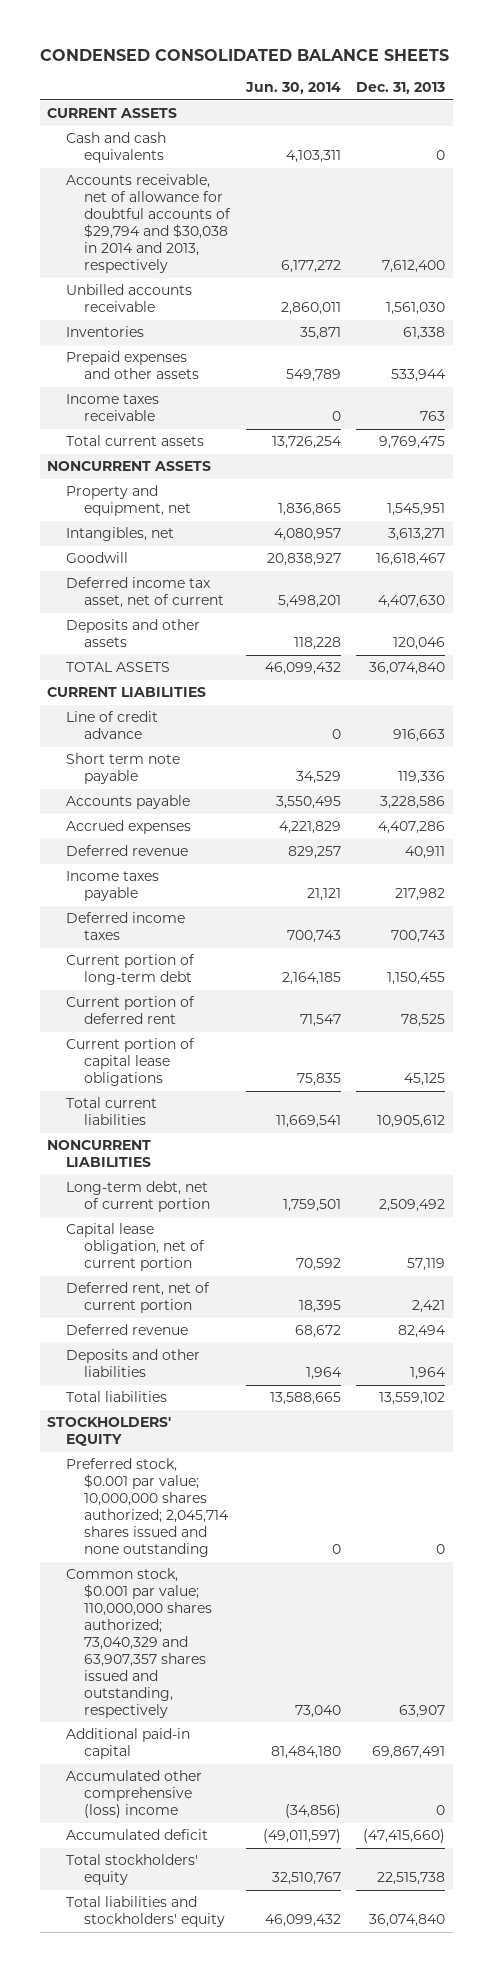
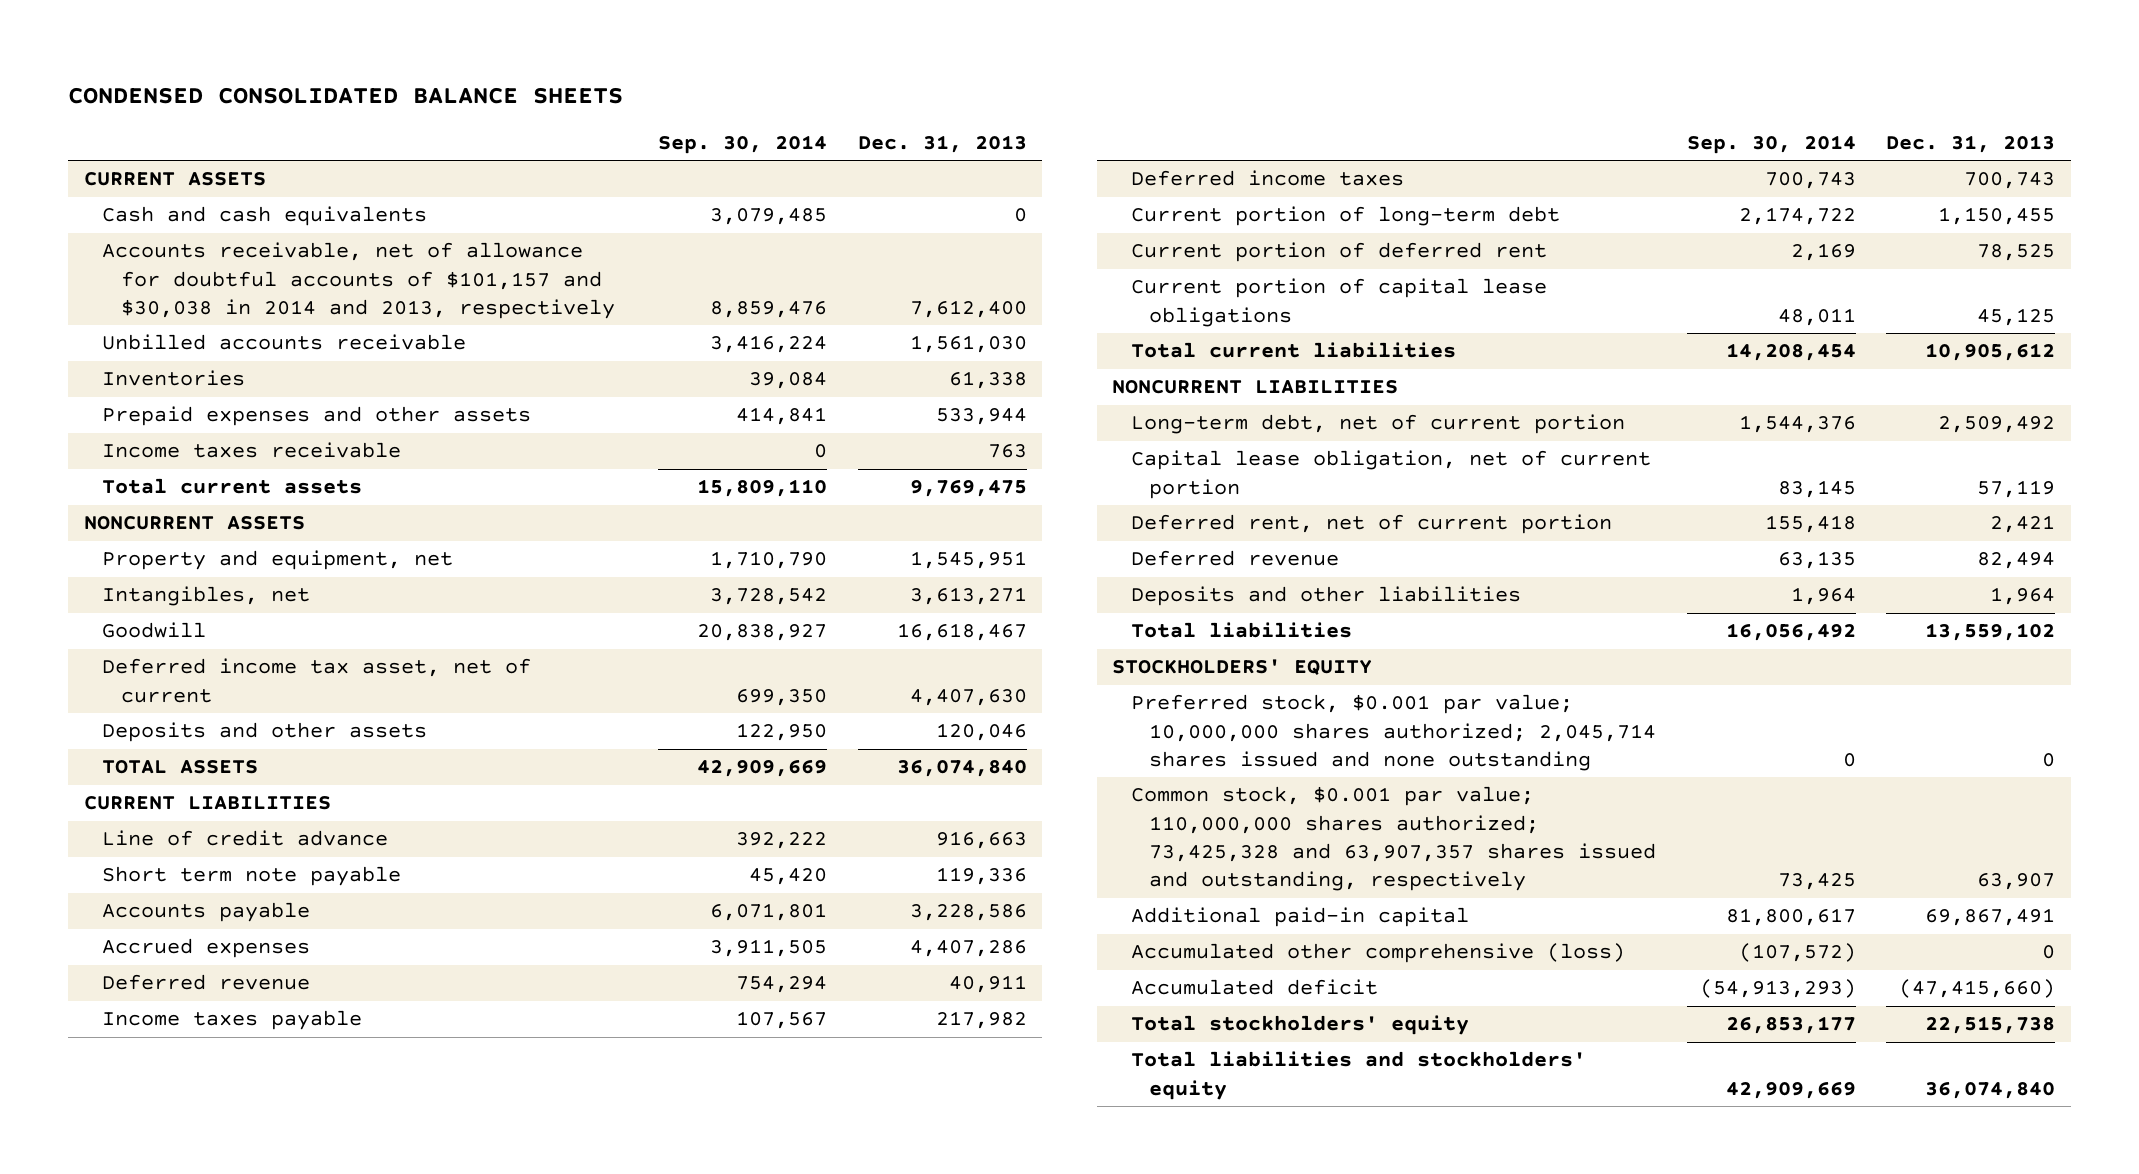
- | Jun. 30, 2014 | Dec. 31, 2013
+ | Sep. 30, 2014 | Dec. 31, 2013
- Accounts receivable, net of allowance for doubtful accounts of $29,794 and $30,038 in 2014 and 2013, respectively | 6,177,272 | 7,612,400
+ Accounts receivable, net of allowance for doubtful accounts of $101,157 and $30,038 in 2014 and 2013, respectively | 8,859,476 | 7,612,400
- Common stock, $0.001 par value; 110,000,000 shares authorized; 73,040,329 and 63,907,357 shares issued and outstanding, respectively | 73,040 | 63,907
+ Common stock, $0.001 par value; 110,000,000 shares authorized; 73,425,328 and 63,907,357 shares issued and outstanding, respectively | 73,425 | 63,907
- Accumulated other comprehensive (loss) income | (34,856) | 0
+ Accumulated other comprehensive (loss) | (107,572) | 0

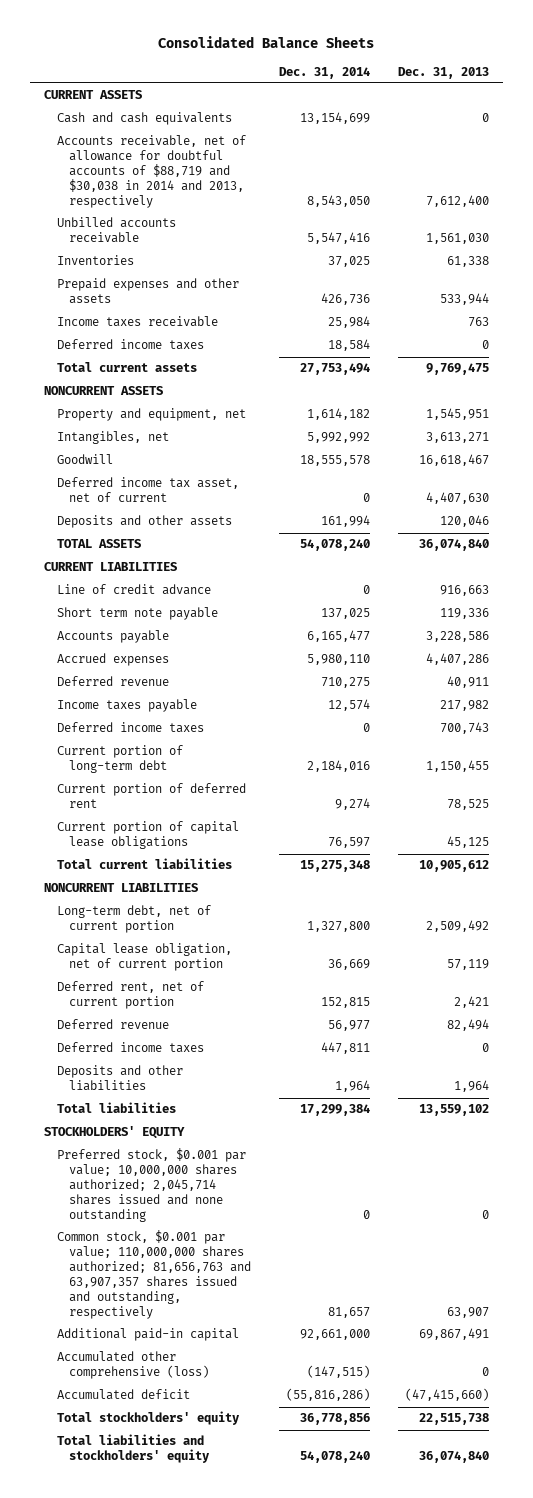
- CONDENSED CONSOLIDATED BALANCE SHEETS
+ Consolidated Balance Sheets
- | Sep. 30, 2014 | Dec. 31, 2013
+ | Dec. 31, 2014 | Dec. 31, 2013
- Accounts receivable, net of allowance for doubtful accounts of $101,157 and $30,038 in 2014 and 2013, respectively | 8,859,476 | 7,612,400
+ Accounts receivable, net of allowance for doubtful accounts of $88,719 and $30,038 in 2014 and 2013, respectively | 8,543,050 | 7,612,400
+ Deferred income taxes | 18,584 | 0
+ Deferred income taxes | 447,811 | 0
- Common stock, $0.001 par value; 110,000,000 shares authorized; 73,425,328 and 63,907,357 shares issued and outstanding, respectively | 73,425 | 63,907
+ Common stock, $0.001 par value; 110,000,000 shares authorized; 81,656,763 and 63,907,357 shares issued and outstanding, respectively | 81,657 | 63,907

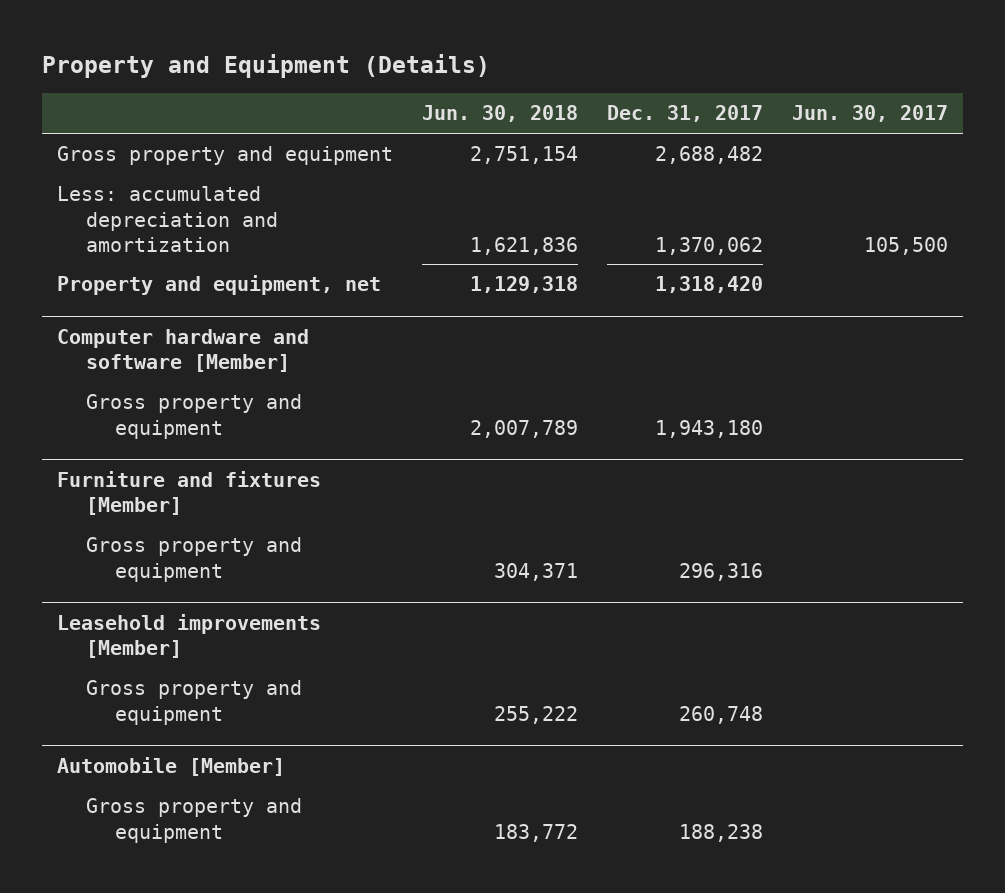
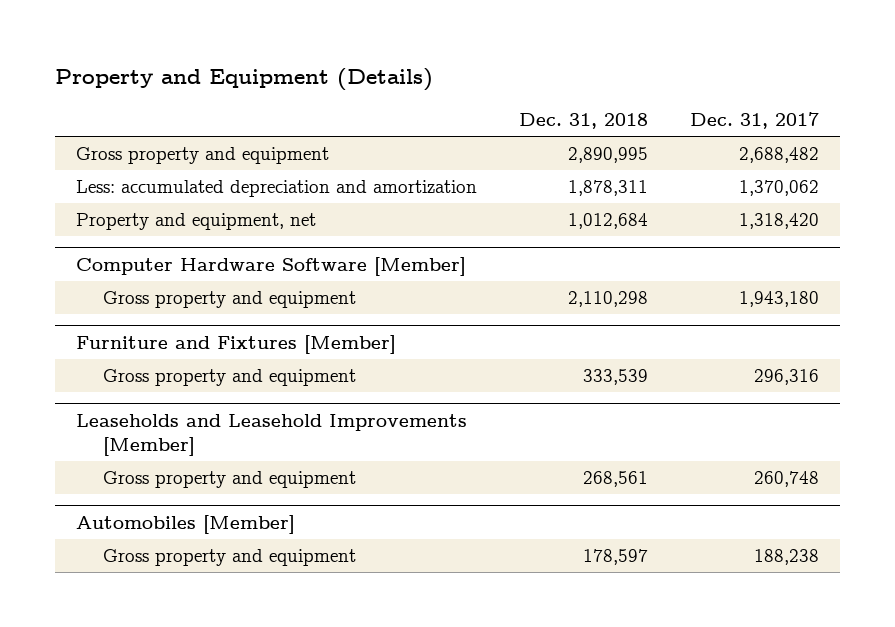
- | Jun. 30, 2018 | Dec. 31, 2017 | Jun. 30, 2017
+ | Dec. 31, 2018 | Dec. 31, 2017
- Computer hardware and software [Member]
+ Computer Hardware Software [Member]
- Furniture and fixtures [Member]
+ Furniture and Fixtures [Member]
- Leasehold improvements [Member]
+ Leaseholds and Leasehold Improvements [Member]
- Automobile [Member]
+ Automobiles [Member]

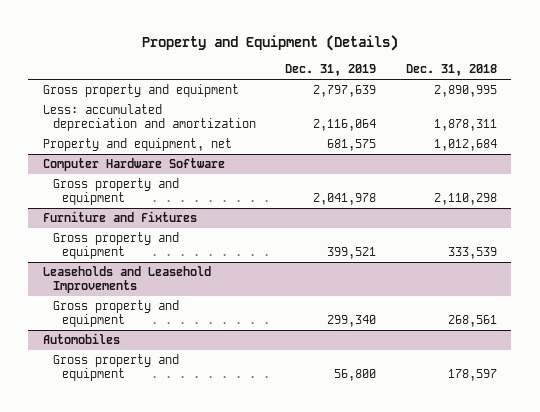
- | Dec. 31, 2018 | Dec. 31, 2017
+ | Dec. 31, 2019 | Dec. 31, 2018
- Computer Hardware Software [Member]
+ Computer Hardware Software
- Furniture and Fixtures [Member]
+ Furniture and Fixtures
- Leaseholds and Leasehold Improvements [Member]
+ Leaseholds and Leasehold Improvements
- Automobiles [Member]
+ Automobiles

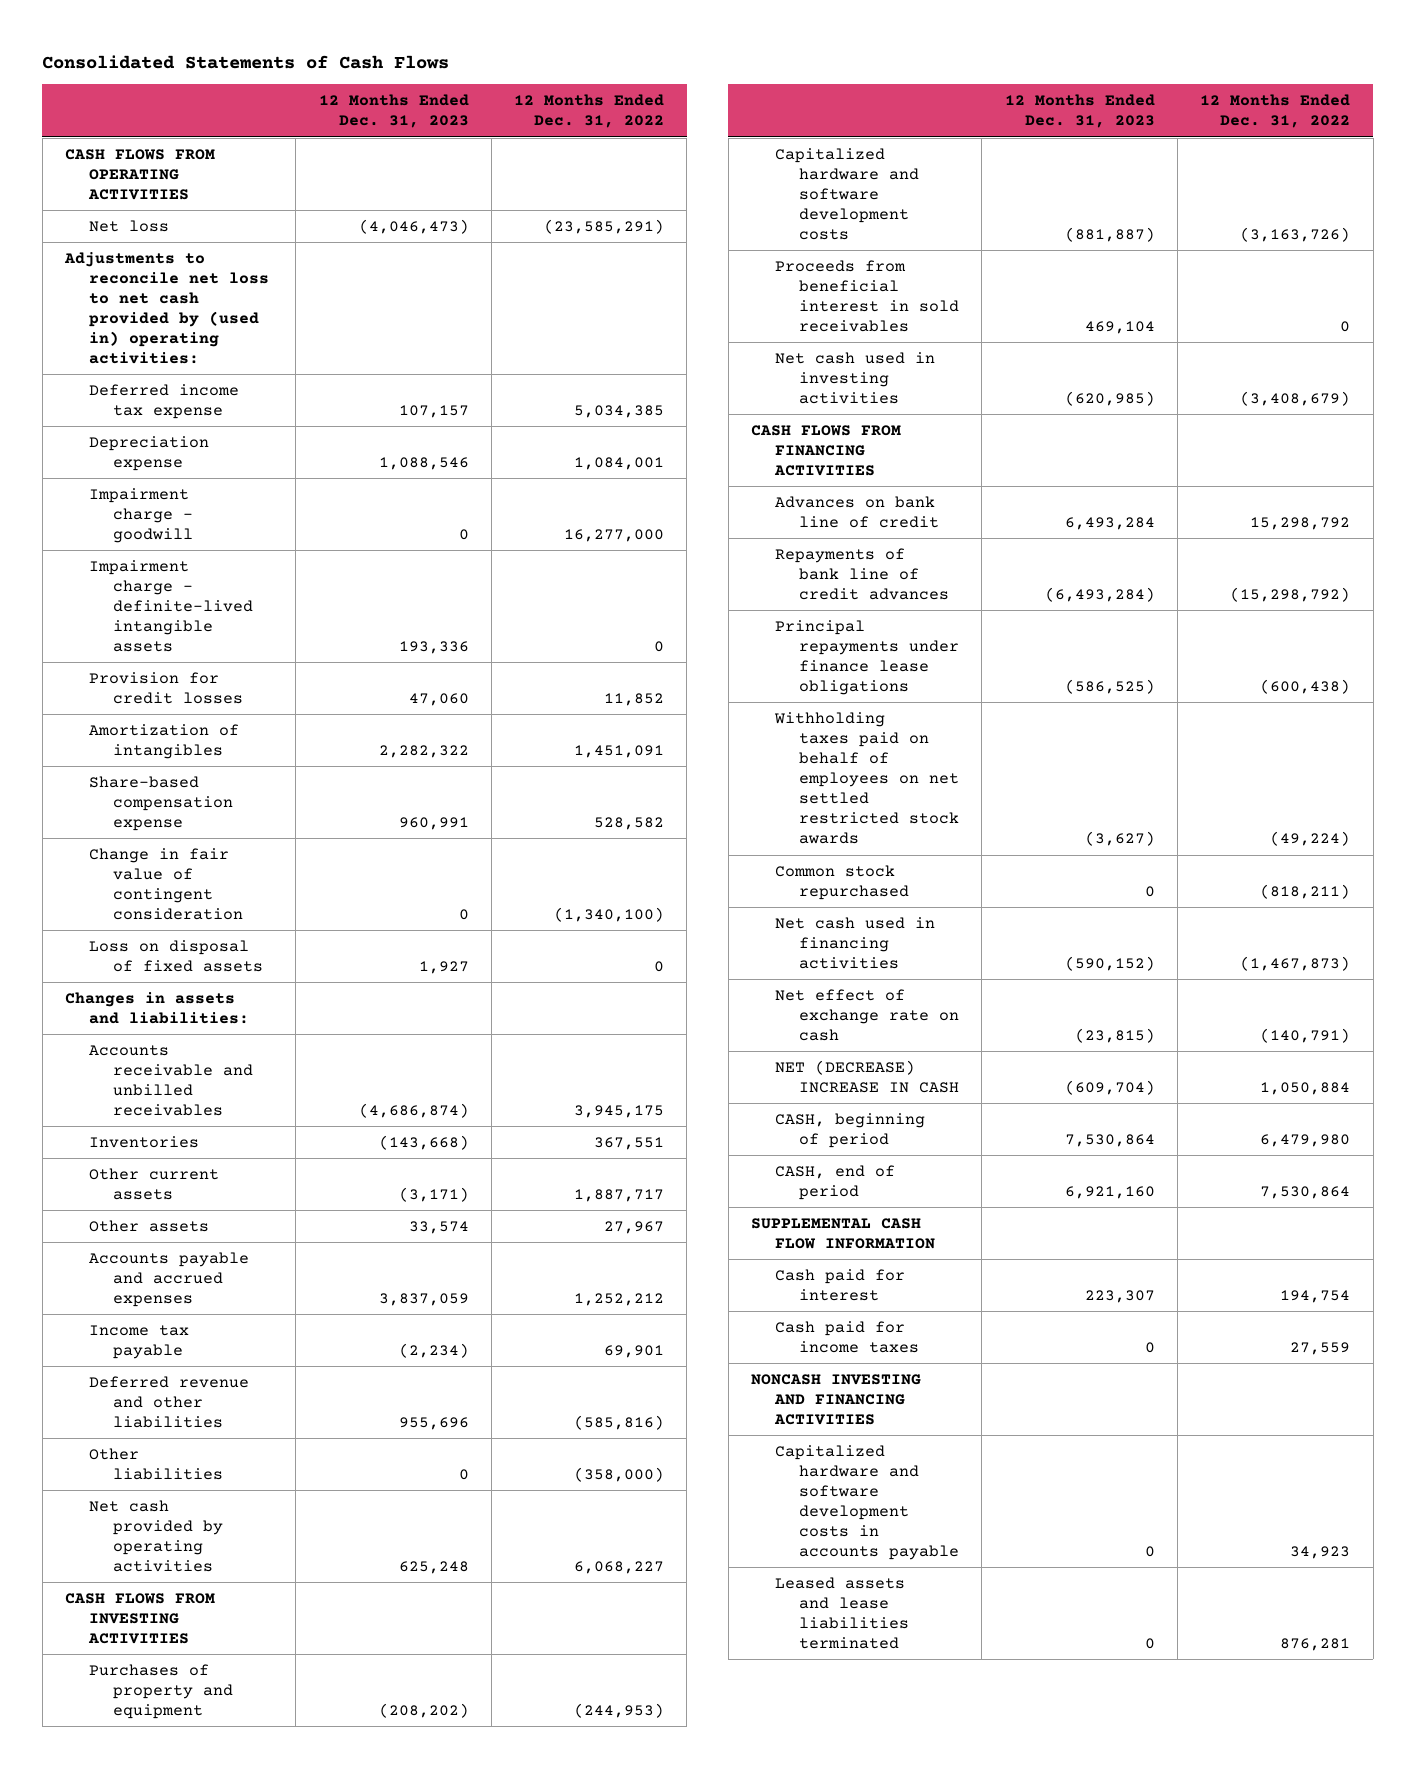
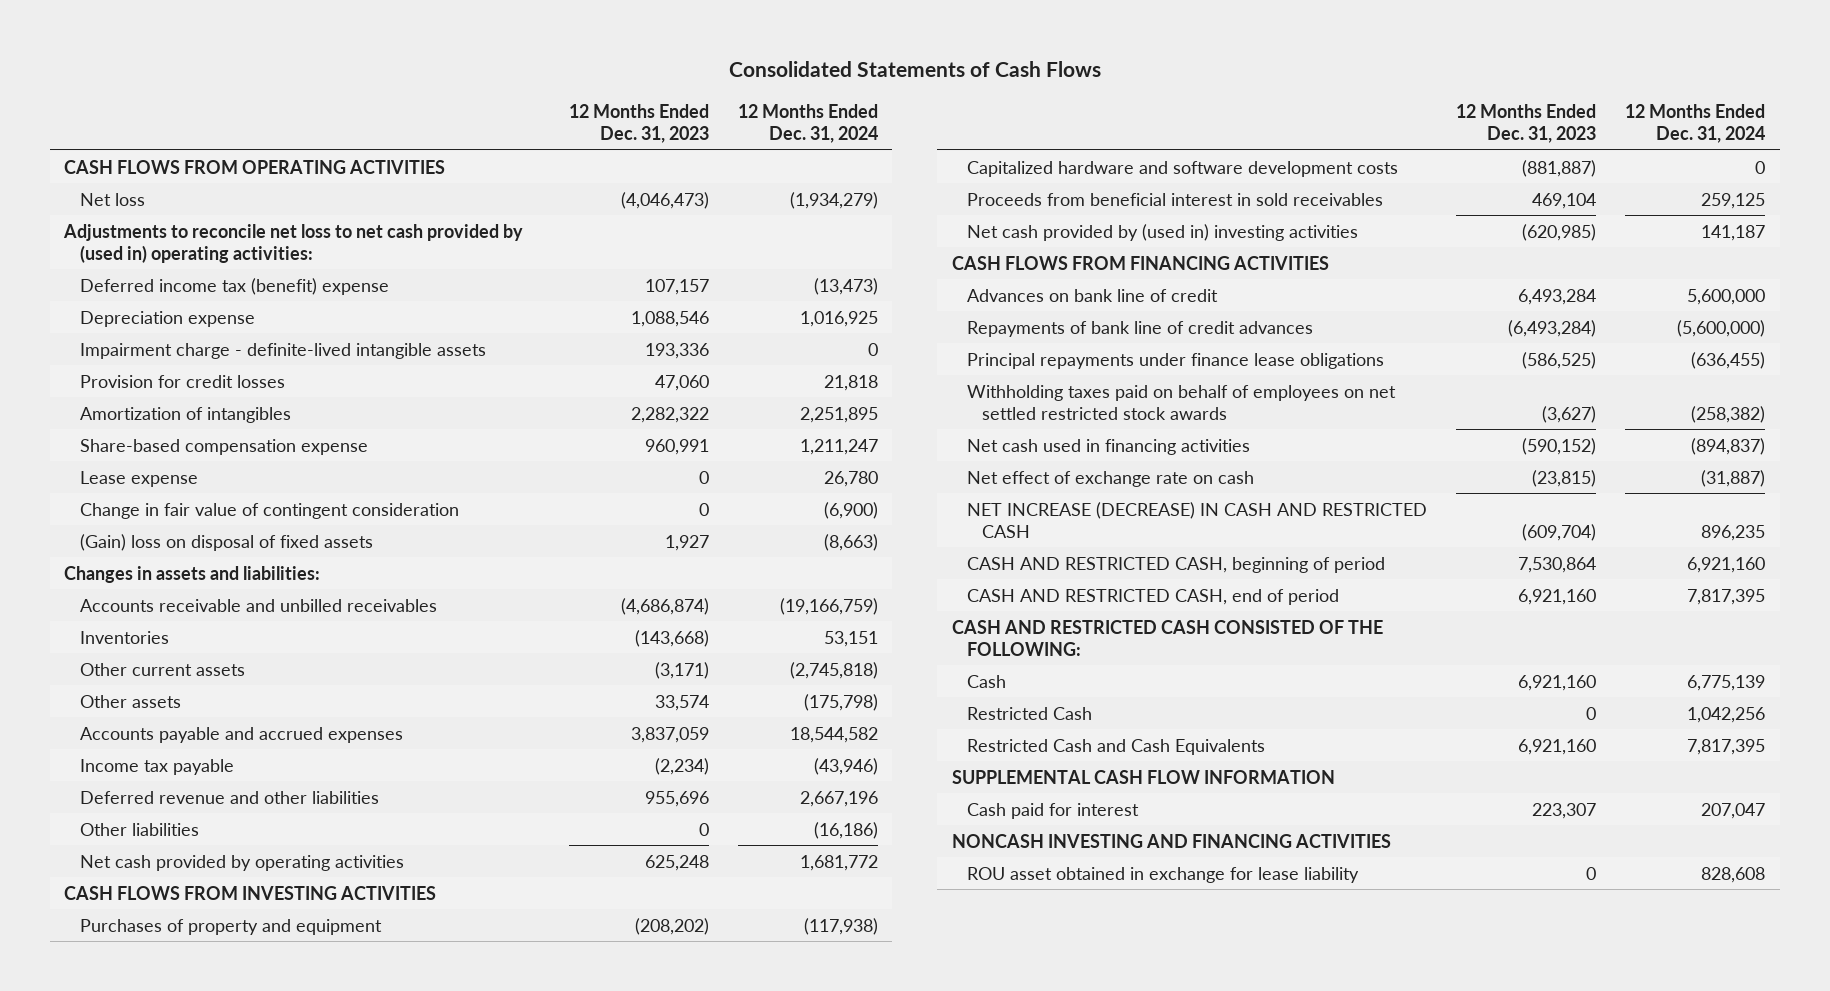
- | 12 Months Ended Dec. 31, 2023 | 12 Months Ended Dec. 31, 2022
+ | 12 Months Ended Dec. 31, 2023 | 12 Months Ended Dec. 31, 2024
- Deferred income tax expense | 107,157 | 5,034,385
+ Deferred income tax (benefit) expense | 107,157 | (13,473)
- Impairment charge - goodwill | 0 | 16,277,000
+ Lease expense | 0 | 26,780
- Loss on disposal of fixed assets | 1,927 | 0
+ (Gain) loss on disposal of fixed assets | 1,927 | (8,663)
- Net cash used in investing activities | (620,985) | (3,408,679)
+ Net cash provided by (used in) investing activities | (620,985) | 141,187
- Common stock repurchased | 0 | (818,211)
- NET (DECREASE) INCREASE IN CASH | (609,704) | 1,050,884
- CASH, beginning of period | 7,530,864 | 6,479,980
- CASH, end of period | 6,921,160 | 7,530,864
+ NET INCREASE (DECREASE) IN CASH AND RESTRICTED CASH | (609,704) | 896,235
+ CASH AND RESTRICTED CASH, beginning of period | 7,530,864 | 6,921,160
+ CASH AND RESTRICTED CASH, end of period | 6,921,160 | 7,817,395
+ CASH AND RESTRICTED CASH CONSISTED OF THE FOLLOWING:
+ Cash | 6,921,160 | 6,775,139
+ Restricted Cash | 0 | 1,042,256
+ Restricted Cash and Cash Equivalents | 6,921,160 | 7,817,395
- Cash paid for income taxes | 0 | 27,559
- Capitalized hardware and software development costs in accounts payable | 0 | 34,923
- Leased assets and lease liabilities terminated | 0 | 876,281
+ ROU asset obtained in exchange for lease liability | 0 | 828,608

